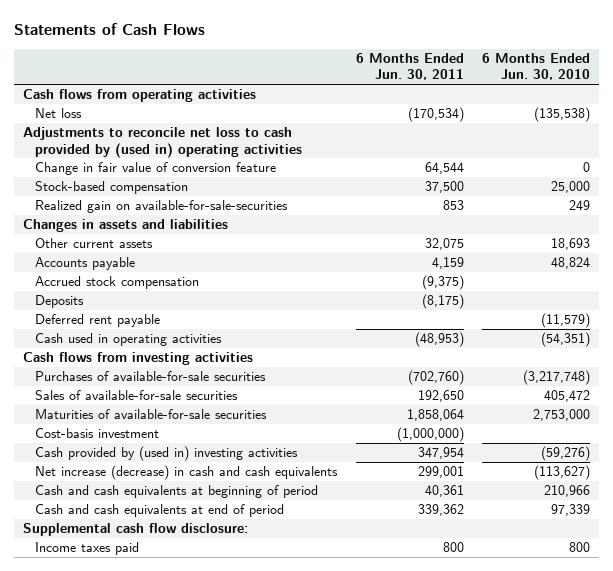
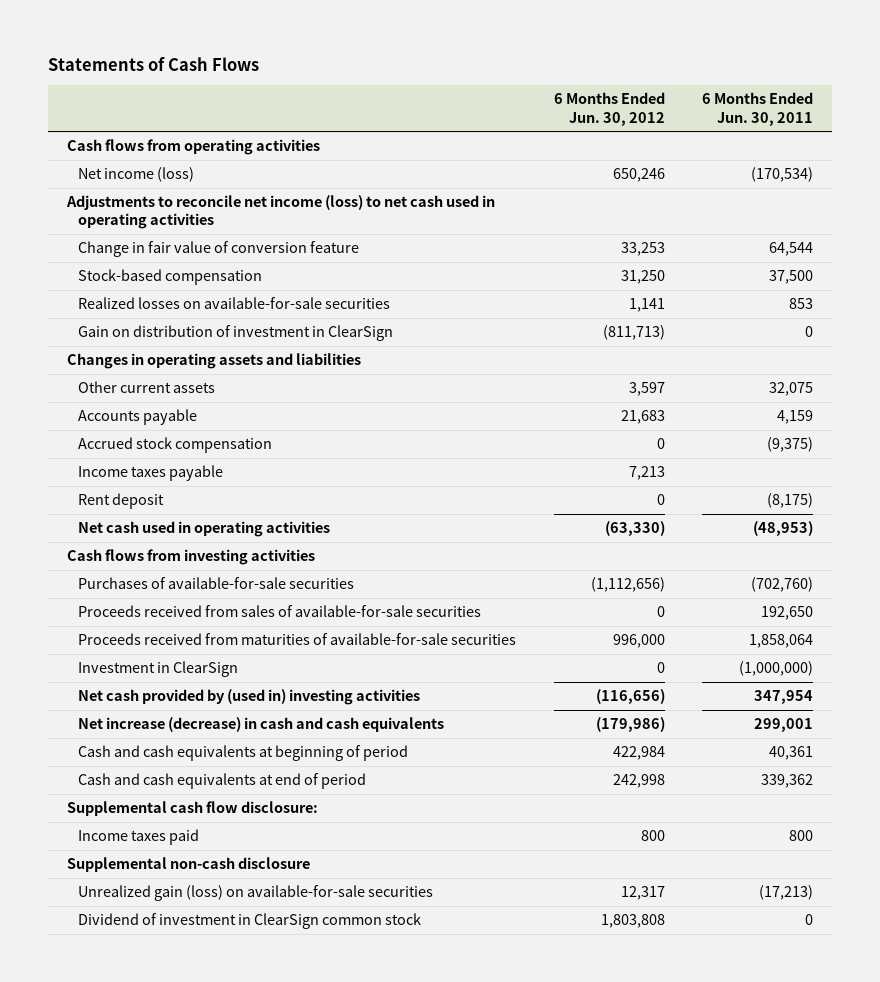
- | 6 Months Ended Jun. 30, 2011 | 6 Months Ended Jun. 30, 2010
+ | 6 Months Ended Jun. 30, 2012 | 6 Months Ended Jun. 30, 2011
- Net loss | (170,534) | (135,538)
- Adjustments to reconcile net loss to cash provided by (used in) operating activities
+ Net income (loss) | 650,246 | (170,534)
+ Adjustments to reconcile net income (loss) to net cash used in operating activities
- Realized gain on available-for-sale-securities | 853 | 249
- Changes in assets and liabilities
+ Realized losses on available-for-sale securities | 1,141 | 853
+ Gain on distribution of investment in ClearSign | (811,713) | 0
+ Changes in operating assets and liabilities
- Deposits | (8,175) |
- Deferred rent payable | | (11,579)
- Cash used in operating activities | (48,953) | (54,351)
+ Income taxes payable | 7,213 |
+ Rent deposit | 0 | (8,175)
+ Net cash used in operating activities | (63,330) | (48,953)
- Sales of available-for-sale securities | 192,650 | 405,472
- Maturities of available-for-sale securities | 1,858,064 | 2,753,000
- Cost-basis investment | (1,000,000) |
- Cash provided by (used in) investing activities | 347,954 | (59,276)
+ Proceeds received from sales of available-for-sale securities | 0 | 192,650
+ Proceeds received from maturities of available-for-sale securities | 996,000 | 1,858,064
+ Investment in ClearSign | 0 | (1,000,000)
+ Net cash provided by (used in) investing activities | (116,656) | 347,954
+ Supplemental non-cash disclosure
+ Unrealized gain (loss) on available-for-sale securities | 12,317 | (17,213)
+ Dividend of investment in ClearSign common stock | 1,803,808 | 0

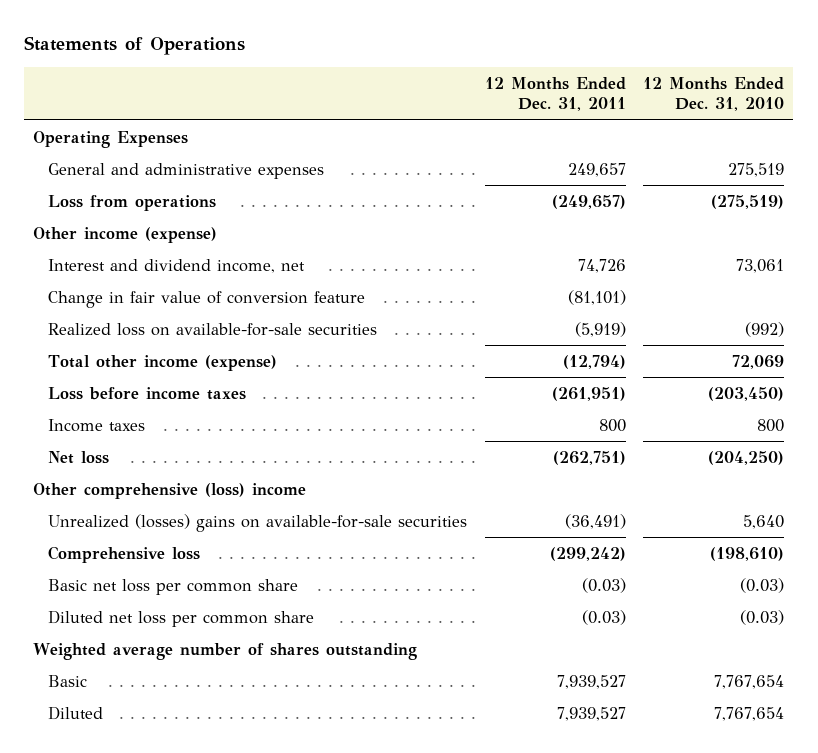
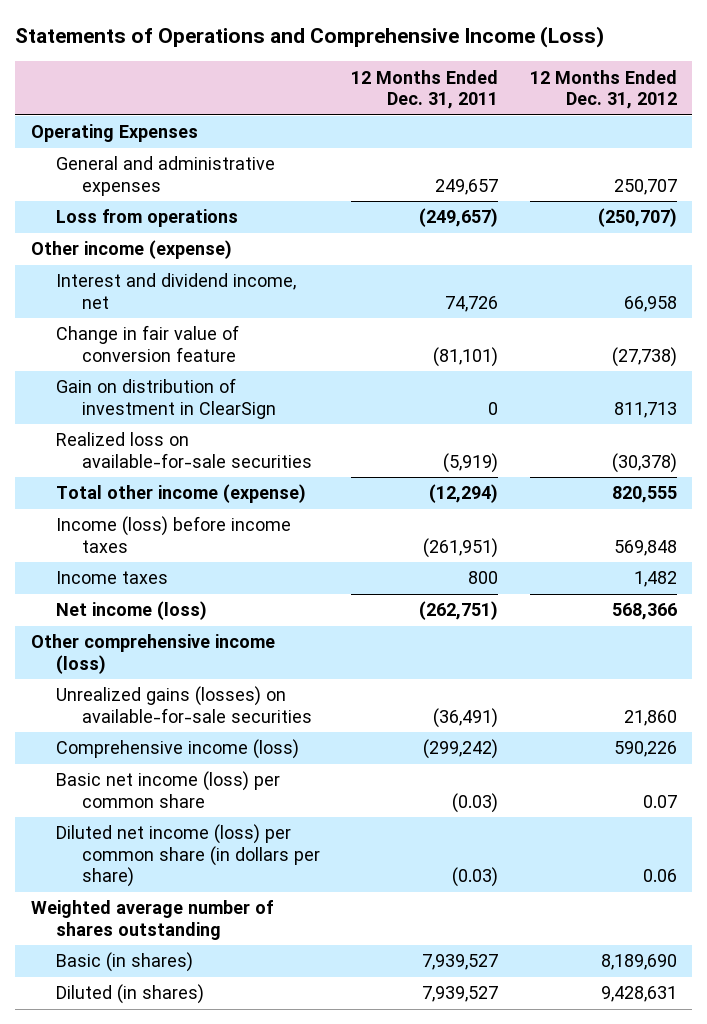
- Statements of Operations
+ Statements of Operations and Comprehensive Income (Loss)
- | 12 Months Ended Dec. 31, 2011 | 12 Months Ended Dec. 31, 2010
+ | 12 Months Ended Dec. 31, 2011 | 12 Months Ended Dec. 31, 2012
+ Gain on distribution of investment in ClearSign | 0 | 811,713
- Total other income (expense) | (12,794) | 72,069
- Loss before income taxes | (261,951) | (203,450)
+ Total other income (expense) | (12,294) | 820,555
+ Income (loss) before income taxes | (261,951) | 569,848
- Net loss | (262,751) | (204,250)
- Other comprehensive (loss) income
- Unrealized (losses) gains on available-for-sale securities | (36,491) | 5,640
- Comprehensive loss | (299,242) | (198,610)
- Basic net loss per common share | (0.03) | (0.03)
- Diluted net loss per common share | (0.03) | (0.03)
+ Net income (loss) | (262,751) | 568,366
+ Other comprehensive income (loss)
+ Unrealized gains (losses) on available-for-sale securities | (36,491) | 21,860
+ Comprehensive income (loss) | (299,242) | 590,226
+ Basic net income (loss) per common share | (0.03) | 0.07
+ Diluted net income (loss) per common share (in dollars per share) | (0.03) | 0.06
- Basic | 7,939,527 | 7,767,654
- Diluted | 7,939,527 | 7,767,654
+ Basic (in shares) | 7,939,527 | 8,189,690
+ Diluted (in shares) | 7,939,527 | 9,428,631

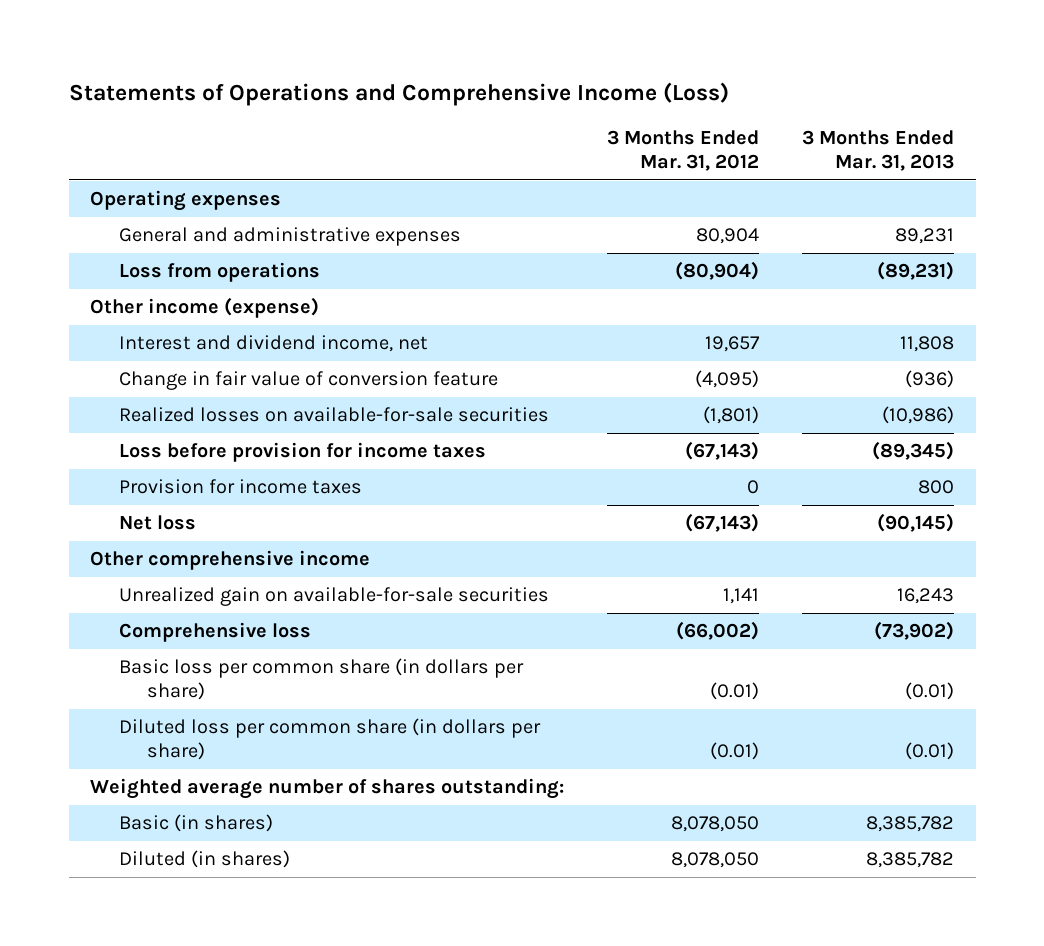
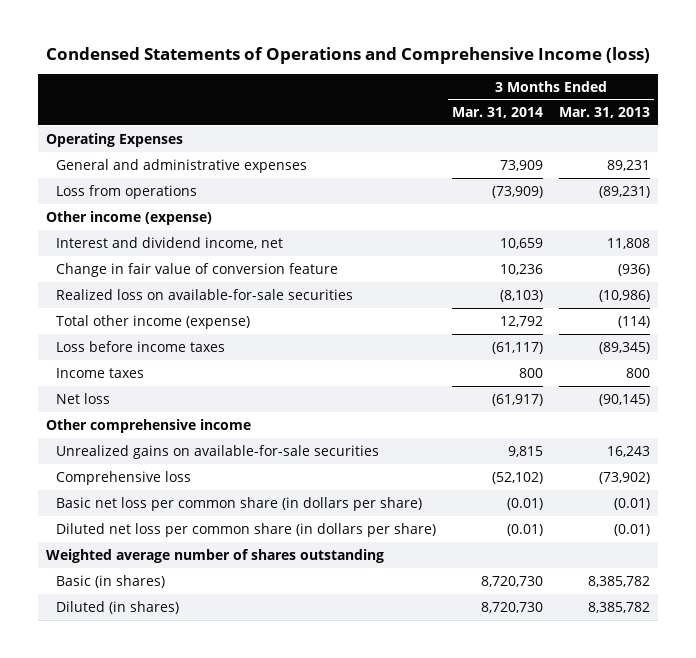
- Statements of Operations and Comprehensive Income (Loss)
+ Condensed Statements of Operations and Comprehensive Income (loss)
- | 3 Months Ended Mar. 31, 2012 | 3 Months Ended Mar. 31, 2013
+ | 3 Months Ended Mar. 31, 2014 | 3 Months Ended Mar. 31, 2013
- Operating expenses
+ Operating Expenses
- Realized losses on available-for-sale securities | (1,801) | (10,986)
- Loss before provision for income taxes | (67,143) | (89,345)
- Provision for income taxes | 0 | 800
+ Realized loss on available-for-sale securities | (8,103) | (10,986)
+ Total other income (expense) | 12,792 | (114)
+ Loss before income taxes | (61,117) | (89,345)
+ Income taxes | 800 | 800
- Unrealized gain on available-for-sale securities | 1,141 | 16,243
+ Unrealized gains on available-for-sale securities | 9,815 | 16,243
- Basic loss per common share (in dollars per share) | (0.01) | (0.01)
- Diluted loss per common share (in dollars per share) | (0.01) | (0.01)
- Weighted average number of shares outstanding:
+ Basic net loss per common share (in dollars per share) | (0.01) | (0.01)
+ Diluted net loss per common share (in dollars per share) | (0.01) | (0.01)
+ Weighted average number of shares outstanding

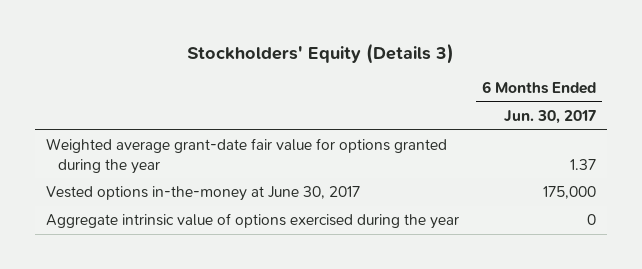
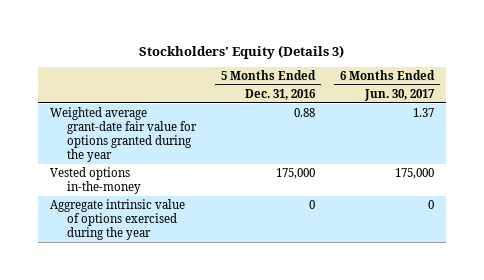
- | 6 Months Ended Jun. 30, 2017
+ | 5 Months Ended Dec. 31, 2016 | 6 Months Ended Jun. 30, 2017
- Vested options in-the-money at June 30, 2017 | 175,000
+ Vested options in-the-money | 175,000 | 175,000

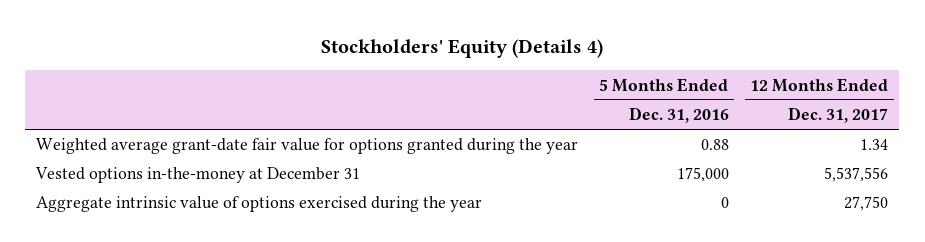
- Stockholders' Equity (Details 3)
+ Stockholders' Equity (Details 4)
- | 5 Months Ended Dec. 31, 2016 | 6 Months Ended Jun. 30, 2017
+ | 5 Months Ended Dec. 31, 2016 | 12 Months Ended Dec. 31, 2017
- Vested options in-the-money | 175,000 | 175,000
+ Vested options in-the-money at December 31 | 175,000 | 5,537,556

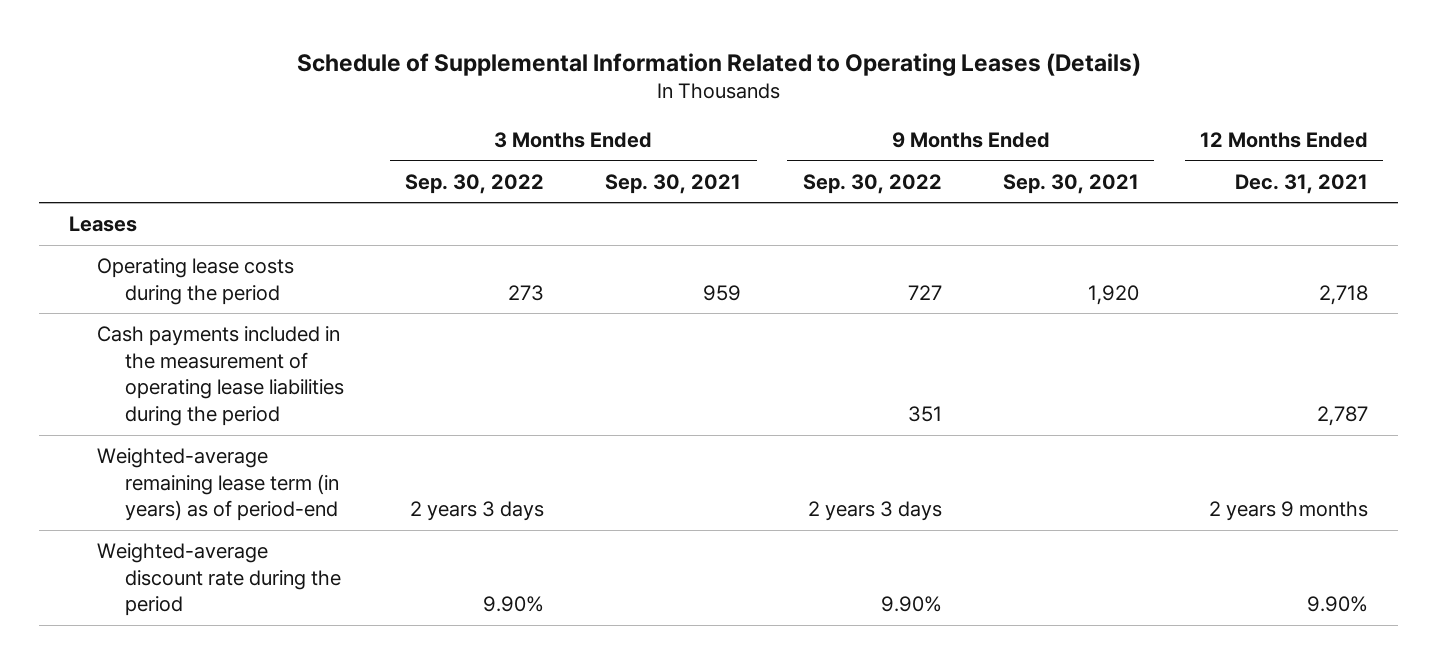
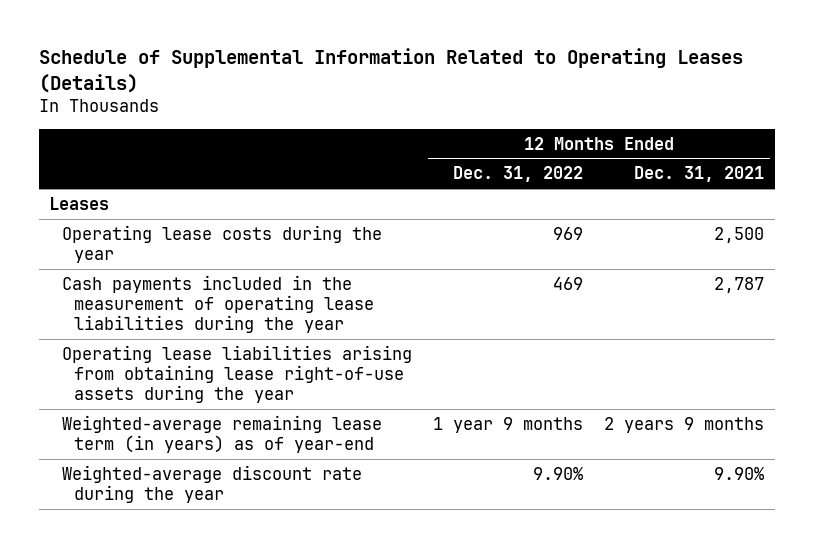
- | 3 Months Ended Sep. 30, 2022 | 3 Months Ended Sep. 30, 2021 | 9 Months Ended Sep. 30, 2022 | 9 Months Ended Sep. 30, 2021 | 12 Months Ended Dec. 31, 2021
+ | 12 Months Ended Dec. 31, 2022 | 12 Months Ended Dec. 31, 2021
- Operating lease costs during the period | 273 | 959 | 727 | 1,920 | 2,718
- Cash payments included in the measurement of operating lease liabilities during the period | | | 351 | | 2,787
- Weighted-average remaining lease term (in years) as of period-end | 2 years 3 days | | 2 years 3 days | | 2 years 9 months
- Weighted-average discount rate during the period | 9.90% | | 9.90% | | 9.90%
+ Operating lease costs during the year | 969 | 2,500
+ Cash payments included in the measurement of operating lease liabilities during the year | 469 | 2,787
+ Operating lease liabilities arising from obtaining lease right-of-use assets during the year
+ Weighted-average remaining lease term (in years) as of year-end | 1 year 9 months | 2 years 9 months
+ Weighted-average discount rate during the year | 9.90% | 9.90%

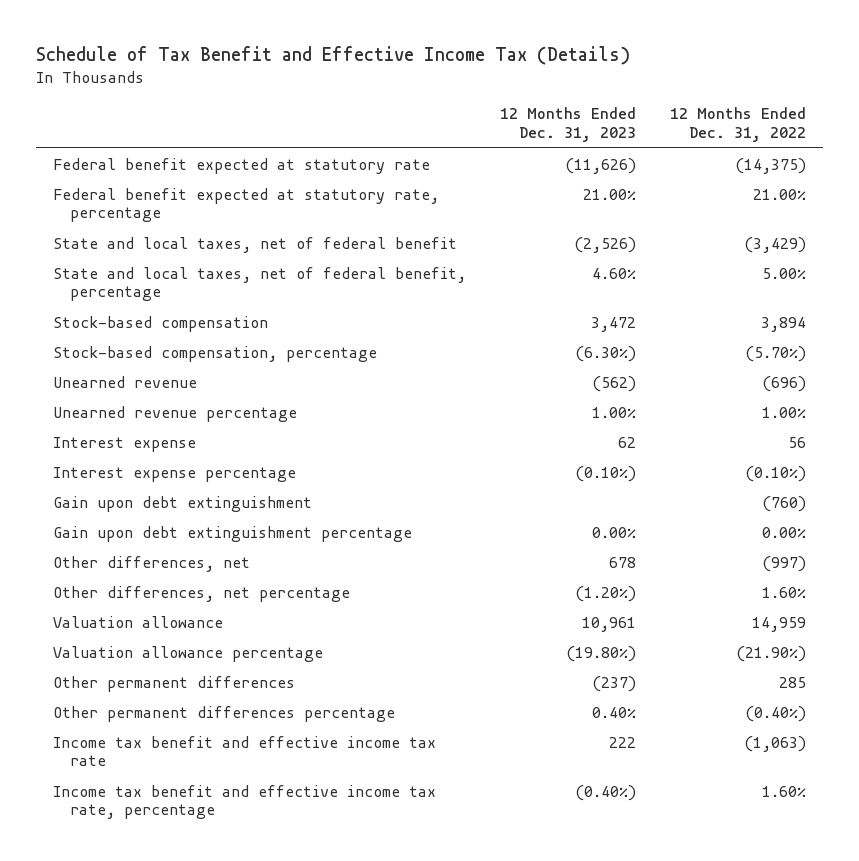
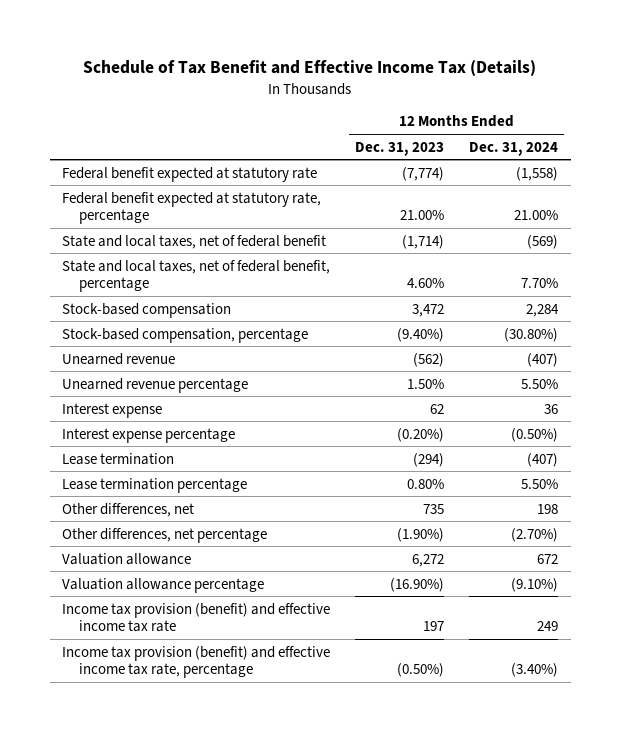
- | 12 Months Ended Dec. 31, 2023 | 12 Months Ended Dec. 31, 2022
+ | 12 Months Ended Dec. 31, 2023 | 12 Months Ended Dec. 31, 2024
- Federal benefit expected at statutory rate | (11,626) | (14,375)
+ Federal benefit expected at statutory rate | (7,774) | (1,558)
- State and local taxes, net of federal benefit | (2,526) | (3,429)
+ State and local taxes, net of federal benefit | (1,714) | (569)
- Stock-based compensation, percentage | (6.30%) | (5.70%)
+ Stock-based compensation, percentage | (9.40%) | (30.80%)
- Unearned revenue percentage | 1.00% | 1.00%
+ Unearned revenue percentage | 1.50% | 5.50%
- Interest expense percentage | (0.10%) | (0.10%)
- Gain upon debt extinguishment | | (760)
- Gain upon debt extinguishment percentage | 0.00% | 0.00%
- Other differences, net | 678 | (997)
- Other differences, net percentage | (1.20%) | 1.60%
- Valuation allowance | 10,961 | 14,959
- Valuation allowance percentage | (19.80%) | (21.90%)
- Other permanent differences | (237) | 285
- Other permanent differences percentage | 0.40% | (0.40%)
- Income tax benefit and effective income tax rate | 222 | (1,063)
- Income tax benefit and effective income tax rate, percentage | (0.40%) | 1.60%
+ Interest expense percentage | (0.20%) | (0.50%)
+ Lease termination | (294) | (407)
+ Lease termination percentage | 0.80% | 5.50%
+ Other differences, net | 735 | 198
+ Other differences, net percentage | (1.90%) | (2.70%)
+ Valuation allowance | 6,272 | 672
+ Valuation allowance percentage | (16.90%) | (9.10%)
+ Income tax provision (benefit) and effective income tax rate | 197 | 249
+ Income tax provision (benefit) and effective income tax rate, percentage | (0.50%) | (3.40%)

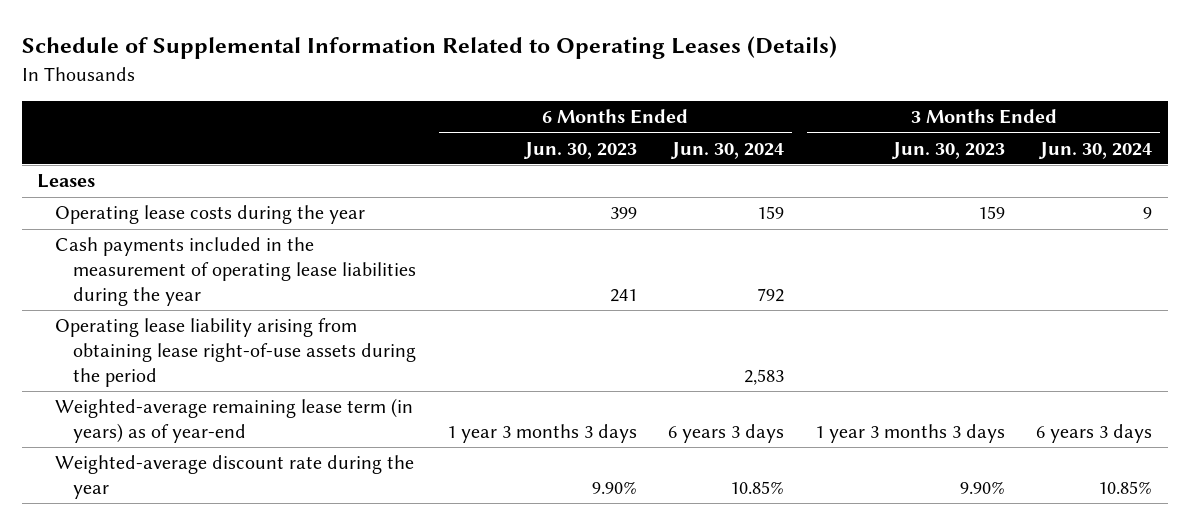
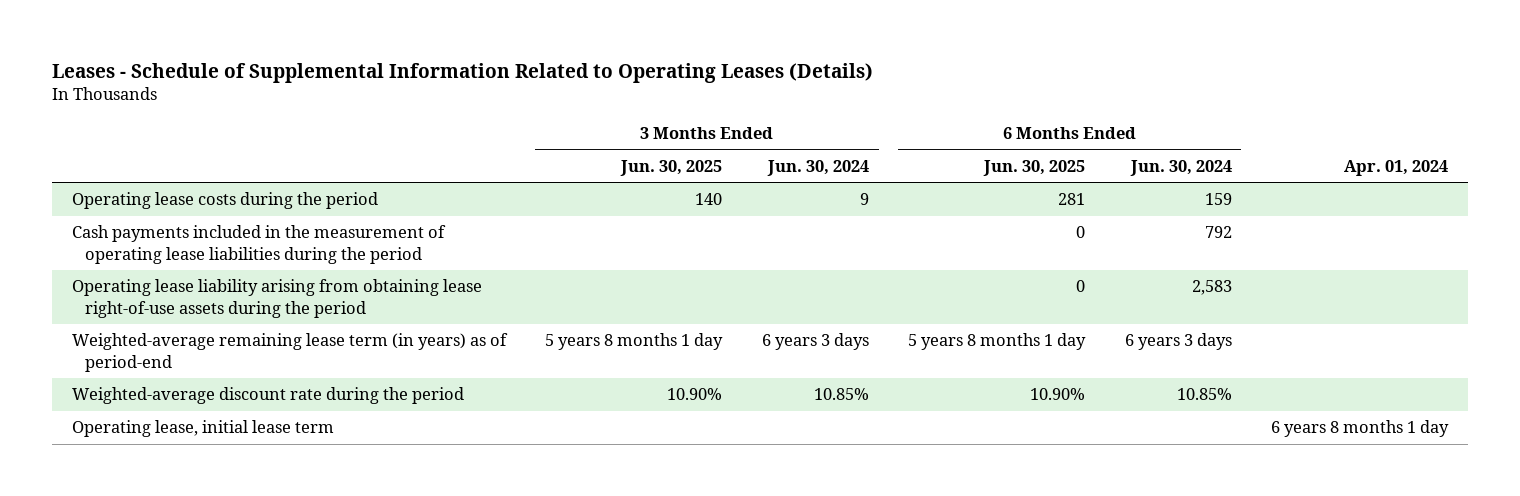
- Schedule of Supplemental Information Related to Operating Leases (Details)
+ Leases - Schedule of Supplemental Information Related to Operating Leases (Details)
- | 6 Months Ended Jun. 30, 2023 | 6 Months Ended Jun. 30, 2024 | 3 Months Ended Jun. 30, 2023 | 3 Months Ended Jun. 30, 2024
+ | 3 Months Ended Jun. 30, 2025 | 3 Months Ended Jun. 30, 2024 | 6 Months Ended Jun. 30, 2025 | 6 Months Ended Jun. 30, 2024 | Apr. 01, 2024
- Leases
- Operating lease costs during the year | 399 | 159 | 159 | 9
- Cash payments included in the measurement of operating lease liabilities during the year | 241 | 792 | |
+ Operating lease costs during the period | 140 | 9 | 281 | 159 |
+ Cash payments included in the measurement of operating lease liabilities during the period | | | 0 | 792 |
- Weighted-average remaining lease term (in years) as of year-end | 1 year 3 months 3 days | 6 years 3 days | 1 year 3 months 3 days | 6 years 3 days
- Weighted-average discount rate during the year | 9.90% | 10.85% | 9.90% | 10.85%
+ Weighted-average remaining lease term (in years) as of period-end | 5 years 8 months 1 day | 6 years 3 days | 5 years 8 months 1 day | 6 years 3 days |
+ Weighted-average discount rate during the period | 10.90% | 10.85% | 10.90% | 10.85% |
+ Operating lease, initial lease term | | | | | 6 years 8 months 1 day

